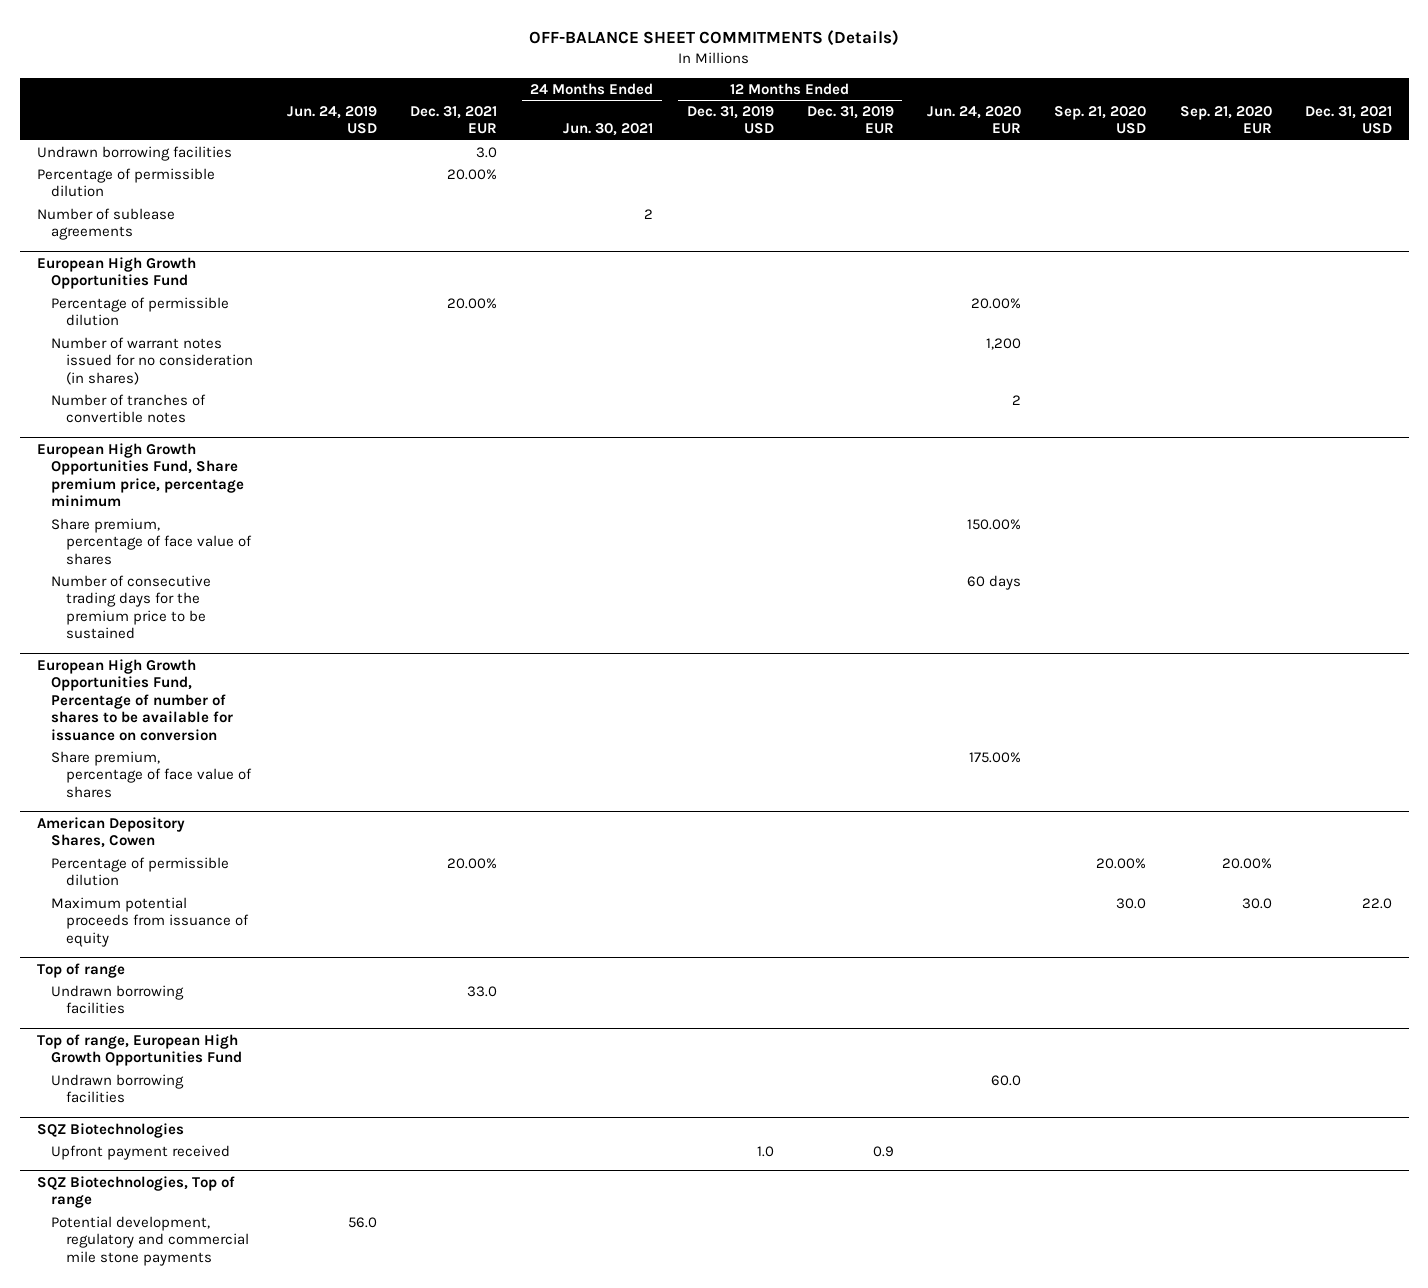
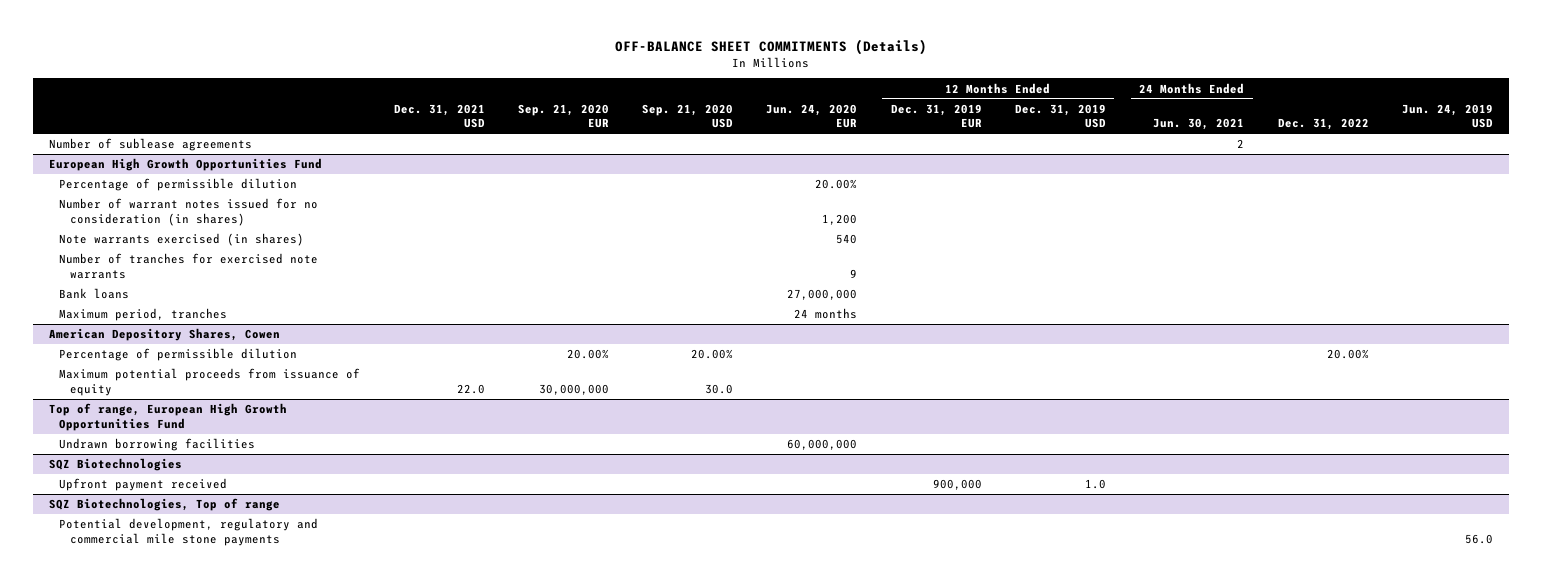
- | Jun. 24, 2019 USD | Dec. 31, 2021 EUR | 24 Months Ended Jun. 30, 2021 | 12 Months Ended Dec. 31, 2019 USD | 12 Months Ended Dec. 31, 2019 EUR | Jun. 24, 2020 EUR | Sep. 21, 2020 USD | Sep. 21, 2020 EUR | Dec. 31, 2021 USD
+ | Dec. 31, 2021 USD | Sep. 21, 2020 EUR | Sep. 21, 2020 USD | Jun. 24, 2020 EUR | 12 Months Ended Dec. 31, 2019 EUR | 12 Months Ended Dec. 31, 2019 USD | 24 Months Ended Jun. 30, 2021 | Dec. 31, 2022 | Jun. 24, 2019 USD
- Undrawn borrowing facilities | | 3.0 | | | | | | |
- Percentage of permissible dilution | | 20.00% | | | | | | |
@ European High Growth Opportunities Fund
- Number of tranches of convertible notes | | | | | | 2 | | |
- European High Growth Opportunities Fund, Share premium price, percentage minimum
- Share premium, percentage of face value of shares | | | | | | 150.00% | | |
- Number of consecutive trading days for the premium price to be sustained | | | | | | 60 days | | |
- European High Growth Opportunities Fund, Percentage of number of shares to be available for issuance on conversion
- Share premium, percentage of face value of shares | | | | | | 175.00% | | |
@ European High Growth Opportunities Fund
+ Note warrants exercised (in shares) | | | | 540 | | | | |
+ Number of tranches for exercised note warrants | | | | 9 | | | | |
+ Bank loans | | | | 27,000,000 | | | | |
+ Maximum period, tranches | | | | 24 months | | | | |
@ American Depository Shares, Cowen
- Maximum potential proceeds from issuance of equity | | | | | | | 30.0 | 30.0 | 22.0
- Top of range
- Undrawn borrowing facilities | | 33.0 | | | | | | |
@ American Depository Shares, Cowen
+ Maximum potential proceeds from issuance of equity | 22.0 | 30,000,000 | 30.0 | | | | | |
@ Top of range, European High Growth Opportunities Fund
- Undrawn borrowing facilities | | | | | | 60.0 | | |
+ Undrawn borrowing facilities | | | | 60,000,000 | | | | |
@ SQZ Biotechnologies
- Upfront payment received | | | | 1.0 | 0.9 | | | |
+ Upfront payment received | | | | | 900,000 | 1.0 | | |

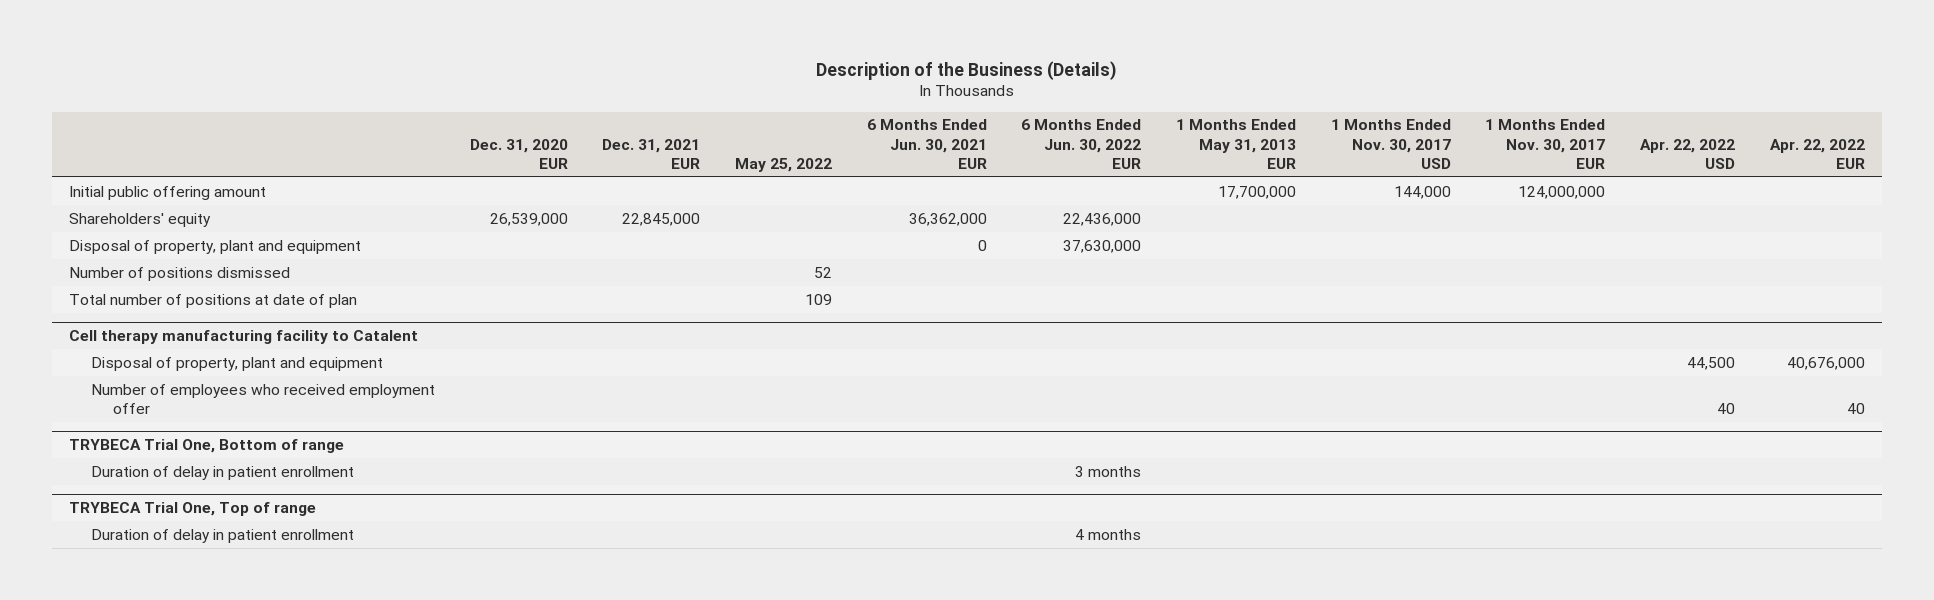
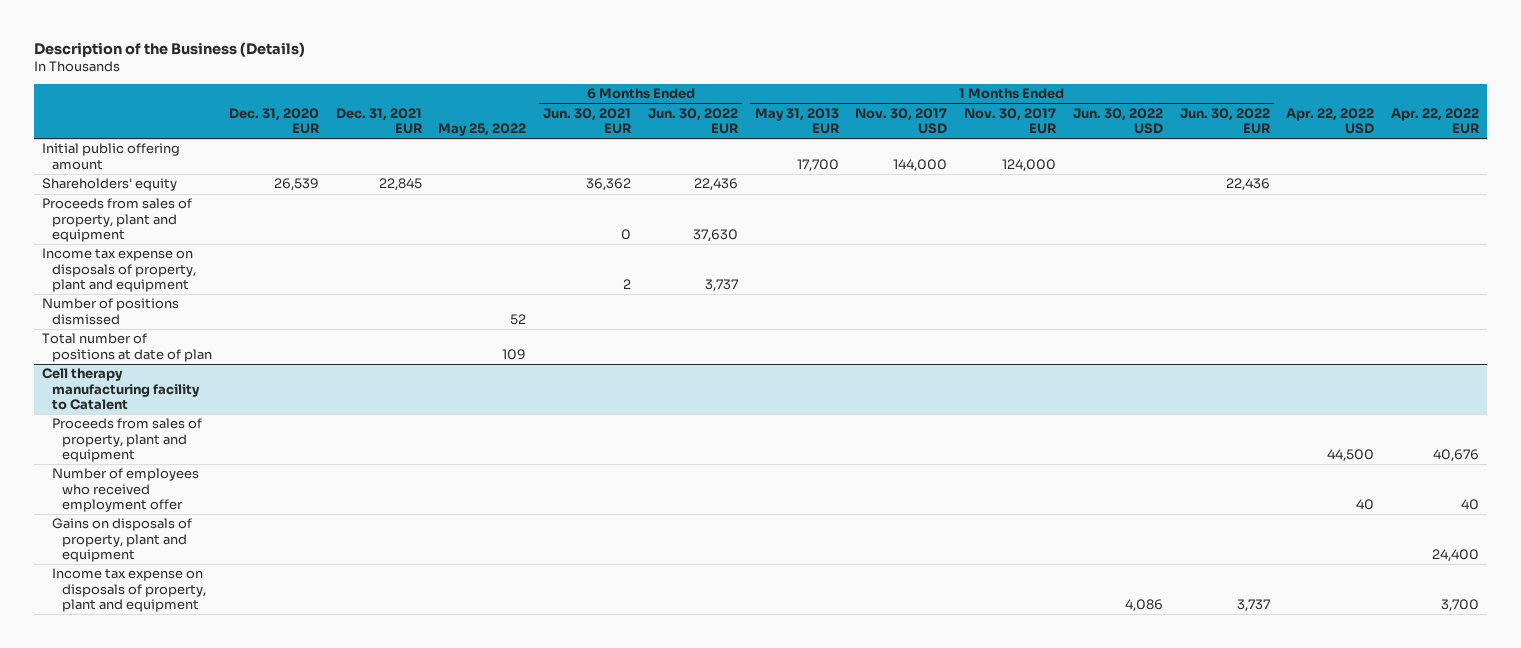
- | Dec. 31, 2020 EUR | Dec. 31, 2021 EUR | May 25, 2022 | 6 Months Ended Jun. 30, 2021 EUR | 6 Months Ended Jun. 30, 2022 EUR | 1 Months Ended May 31, 2013 EUR | 1 Months Ended Nov. 30, 2017 USD | 1 Months Ended Nov. 30, 2017 EUR | Apr. 22, 2022 USD | Apr. 22, 2022 EUR
+ | Dec. 31, 2020 EUR | Dec. 31, 2021 EUR | May 25, 2022 | 6 Months Ended Jun. 30, 2021 EUR | 6 Months Ended Jun. 30, 2022 EUR | 1 Months Ended May 31, 2013 EUR | 1 Months Ended Nov. 30, 2017 USD | 1 Months Ended Nov. 30, 2017 EUR | 1 Months Ended Jun. 30, 2022 USD | 1 Months Ended Jun. 30, 2022 EUR | Apr. 22, 2022 USD | Apr. 22, 2022 EUR
- Initial public offering amount | | | | | | 17,700,000 | 144,000 | 124,000,000 | |
- Shareholders' equity | 26,539,000 | 22,845,000 | | 36,362,000 | 22,436,000 | | | | |
- Disposal of property, plant and equipment | | | | 0 | 37,630,000 | | | | |
+ Initial public offering amount | | | | | | 17,700 | 144,000 | 124,000 | | | |
+ Shareholders' equity | 26,539 | 22,845 | | 36,362 | 22,436 | | | | | 22,436 | |
+ Proceeds from sales of property, plant and equipment | | | | 0 | 37,630 | | | | | | |
+ Income tax expense on disposals of property, plant and equipment | | | | 2 | 3,737 | | | | | | |
@ Cell therapy manufacturing facility to Catalent
- Disposal of property, plant and equipment | | | | | | | | | 44,500 | 40,676,000
+ Proceeds from sales of property, plant and equipment | | | | | | | | | | | 44,500 | 40,676
- TRYBECA Trial One, Bottom of range
- Duration of delay in patient enrollment | | | | | 3 months | | | | |
- TRYBECA Trial One, Top of range
- Duration of delay in patient enrollment | | | | | 4 months | | | | |
@ Cell therapy manufacturing facility to Catalent
+ Gains on disposals of property, plant and equipment | | | | | | | | | | | | 24,400
+ Income tax expense on disposals of property, plant and equipment | | | | | | | | | 4,086 | 3,737 | | 3,700

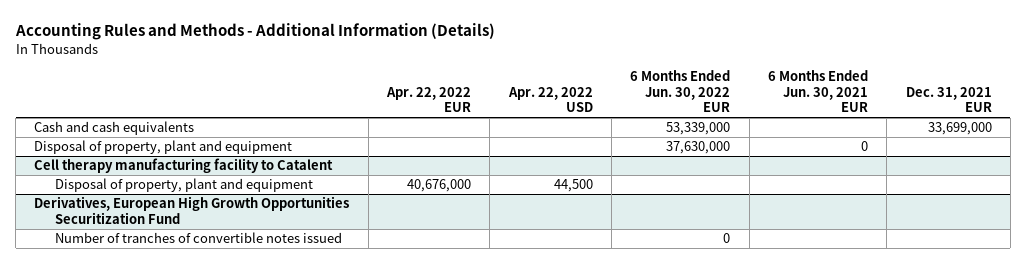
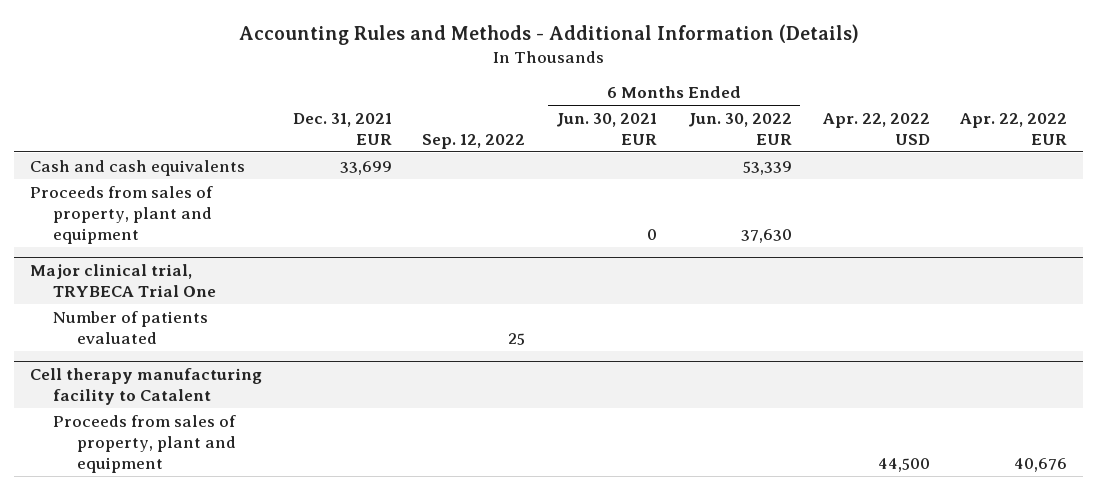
- | Apr. 22, 2022 EUR | Apr. 22, 2022 USD | 6 Months Ended Jun. 30, 2022 EUR | 6 Months Ended Jun. 30, 2021 EUR | Dec. 31, 2021 EUR
+ | Dec. 31, 2021 EUR | Sep. 12, 2022 | 6 Months Ended Jun. 30, 2021 EUR | 6 Months Ended Jun. 30, 2022 EUR | Apr. 22, 2022 USD | Apr. 22, 2022 EUR
- Cash and cash equivalents | | | 53,339,000 | | 33,699,000
- Disposal of property, plant and equipment | | | 37,630,000 | 0 |
+ Cash and cash equivalents | 33,699 | | | 53,339 | |
+ Proceeds from sales of property, plant and equipment | | | 0 | 37,630 | |
+ Major clinical trial, TRYBECA Trial One
+ Number of patients evaluated | | 25 | | | |
@ Cell therapy manufacturing facility to Catalent
- Disposal of property, plant and equipment | 40,676,000 | 44,500 | | |
- Derivatives, European High Growth Opportunities Securitization Fund
- Number of tranches of convertible notes issued | | | 0 | |
@ Cell therapy manufacturing facility to Catalent
+ Proceeds from sales of property, plant and equipment | | | | | 44,500 | 40,676

